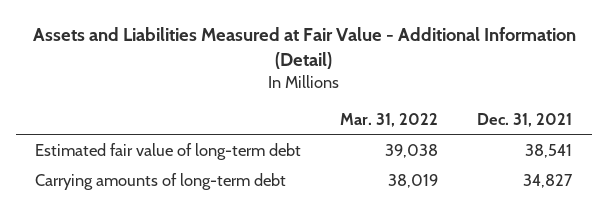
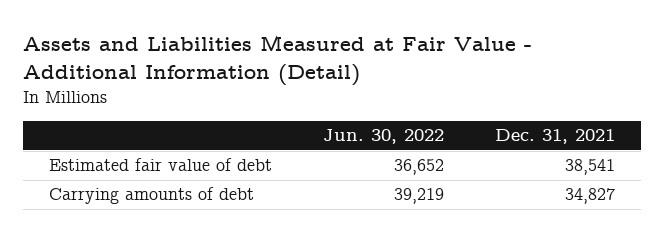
- | Mar. 31, 2022 | Dec. 31, 2021
+ | Jun. 30, 2022 | Dec. 31, 2021
- Estimated fair value of long-term debt | 39,038 | 38,541
- Carrying amounts of long-term debt | 38,019 | 34,827
+ Estimated fair value of debt | 36,652 | 38,541
+ Carrying amounts of debt | 39,219 | 34,827

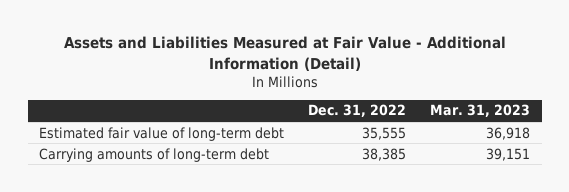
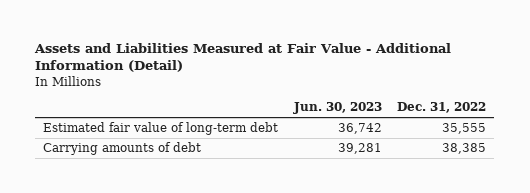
- | Dec. 31, 2022 | Mar. 31, 2023
+ | Jun. 30, 2023 | Dec. 31, 2022
- Carrying amounts of long-term debt | 38,385 | 39,151
+ Carrying amounts of debt | 39,281 | 38,385

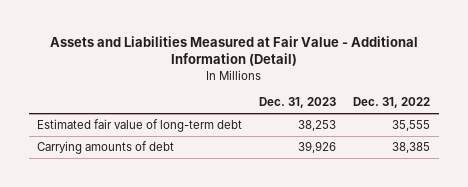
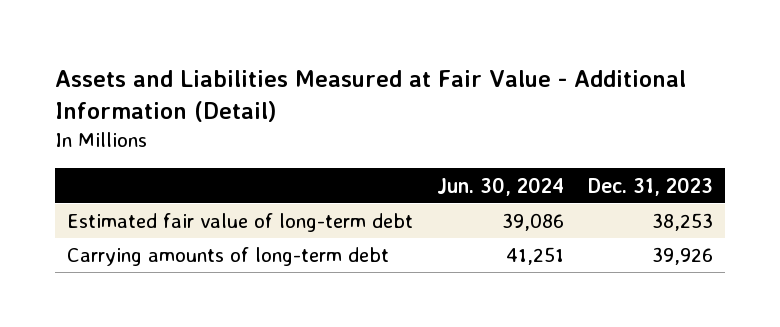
- | Dec. 31, 2023 | Dec. 31, 2022
+ | Jun. 30, 2024 | Dec. 31, 2023
- Carrying amounts of debt | 39,926 | 38,385
+ Carrying amounts of long-term debt | 41,251 | 39,926

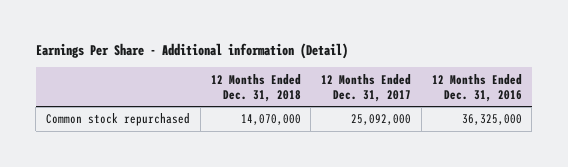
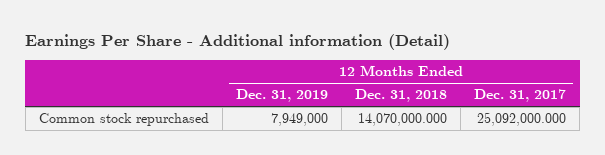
- | 12 Months Ended Dec. 31, 2018 | 12 Months Ended Dec. 31, 2017 | 12 Months Ended Dec. 31, 2016
+ | 12 Months Ended Dec. 31, 2019 | 12 Months Ended Dec. 31, 2018 | 12 Months Ended Dec. 31, 2017
- Common stock repurchased | 14,070,000 | 25,092,000 | 36,325,000
+ Common stock repurchased | 7,949,000 | 14,070,000.000 | 25,092,000.000

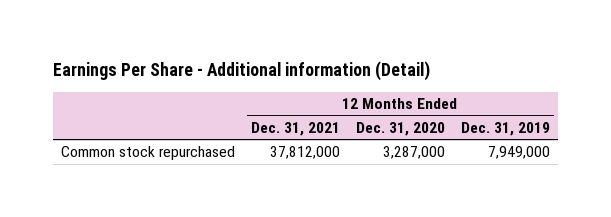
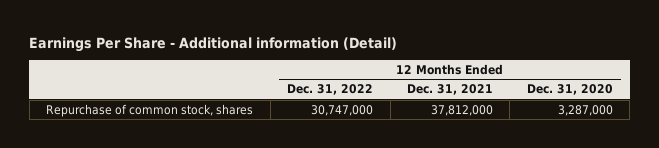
- | 12 Months Ended Dec. 31, 2021 | 12 Months Ended Dec. 31, 2020 | 12 Months Ended Dec. 31, 2019
+ | 12 Months Ended Dec. 31, 2022 | 12 Months Ended Dec. 31, 2021 | 12 Months Ended Dec. 31, 2020
- Common stock repurchased | 37,812,000 | 3,287,000 | 7,949,000
+ Repurchase of common stock, shares | 30,747,000 | 37,812,000 | 3,287,000

